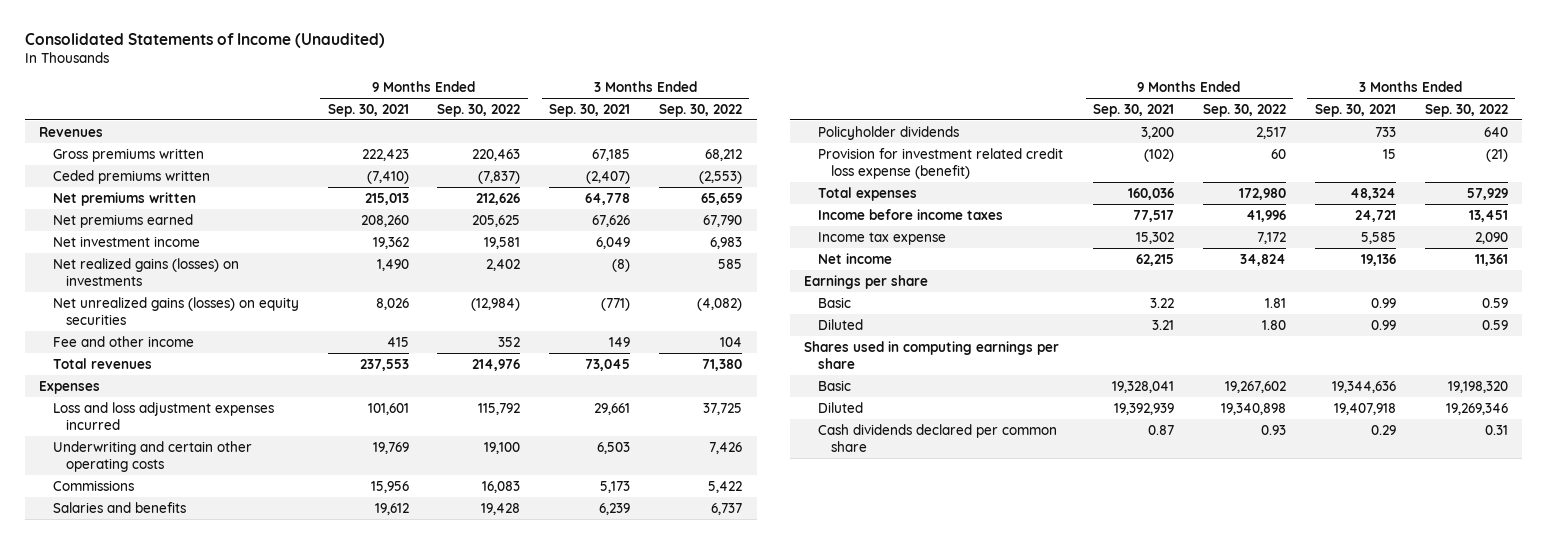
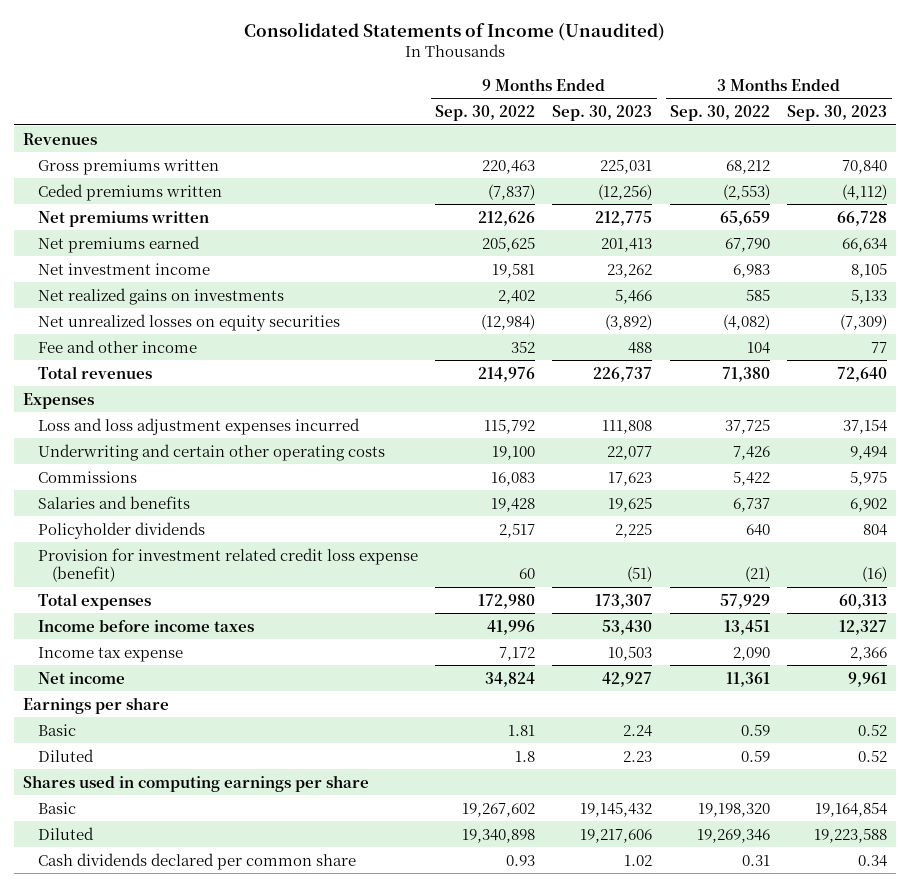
- | 9 Months Ended Sep. 30, 2021 | 9 Months Ended Sep. 30, 2022 | 3 Months Ended Sep. 30, 2021 | 3 Months Ended Sep. 30, 2022
+ | 9 Months Ended Sep. 30, 2022 | 9 Months Ended Sep. 30, 2023 | 3 Months Ended Sep. 30, 2022 | 3 Months Ended Sep. 30, 2023
- Net realized gains (losses) on investments | 1,490 | 2,402 | (8) | 585
- Net unrealized gains (losses) on equity securities | 8,026 | (12,984) | (771) | (4,082)
+ Net realized gains on investments | 2,402 | 5,466 | 585 | 5,133
+ Net unrealized losses on equity securities | (12,984) | (3,892) | (4,082) | (7,309)
- Diluted | 3.21 | 1.80 | 0.99 | 0.59
+ Diluted | 1.8 | 2.23 | 0.59 | 0.52

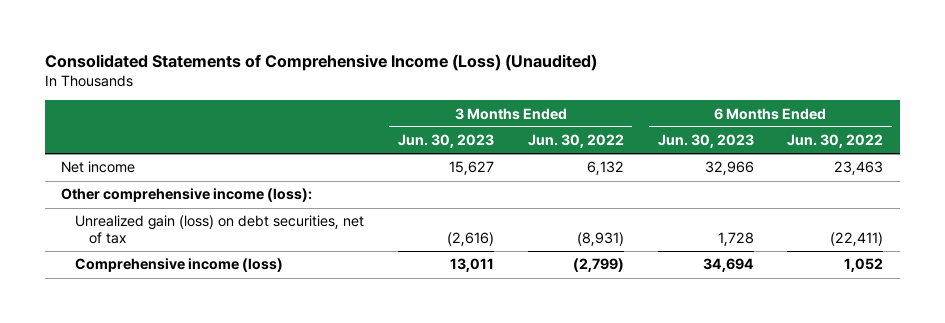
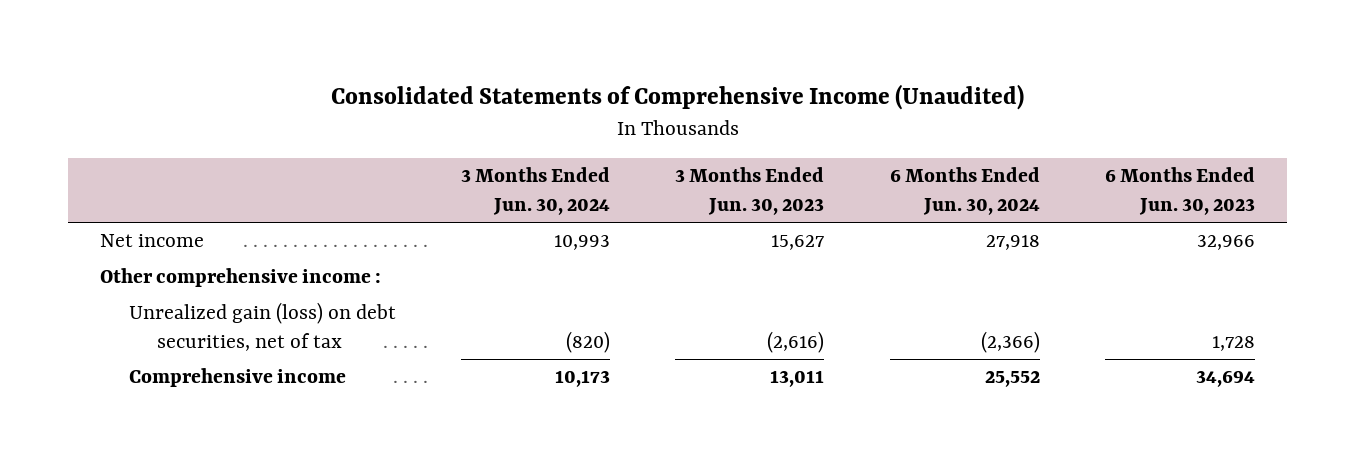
- Consolidated Statements of Comprehensive Income (Loss) (Unaudited)
+ Consolidated Statements of Comprehensive Income (Unaudited)
- | 3 Months Ended Jun. 30, 2023 | 3 Months Ended Jun. 30, 2022 | 6 Months Ended Jun. 30, 2023 | 6 Months Ended Jun. 30, 2022
+ | 3 Months Ended Jun. 30, 2024 | 3 Months Ended Jun. 30, 2023 | 6 Months Ended Jun. 30, 2024 | 6 Months Ended Jun. 30, 2023
- Other comprehensive income (loss):
+ Other comprehensive income :
- Comprehensive income (loss) | 13,011 | (2,799) | 34,694 | 1,052
+ Comprehensive income | 10,173 | 13,011 | 25,552 | 34,694

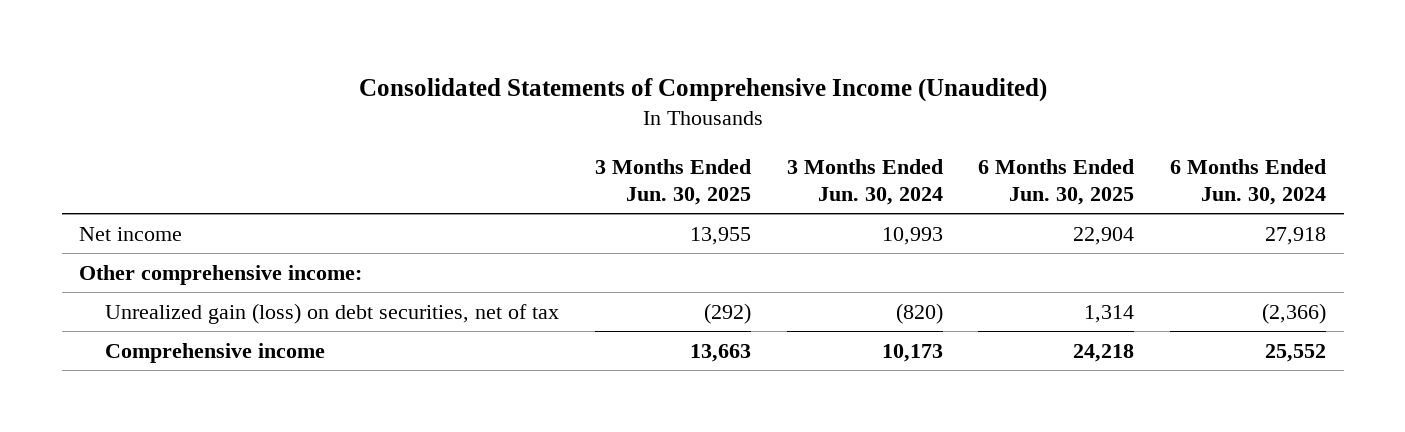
- | 3 Months Ended Jun. 30, 2024 | 3 Months Ended Jun. 30, 2023 | 6 Months Ended Jun. 30, 2024 | 6 Months Ended Jun. 30, 2023
+ | 3 Months Ended Jun. 30, 2025 | 3 Months Ended Jun. 30, 2024 | 6 Months Ended Jun. 30, 2025 | 6 Months Ended Jun. 30, 2024
- Other comprehensive income :
+ Other comprehensive income:

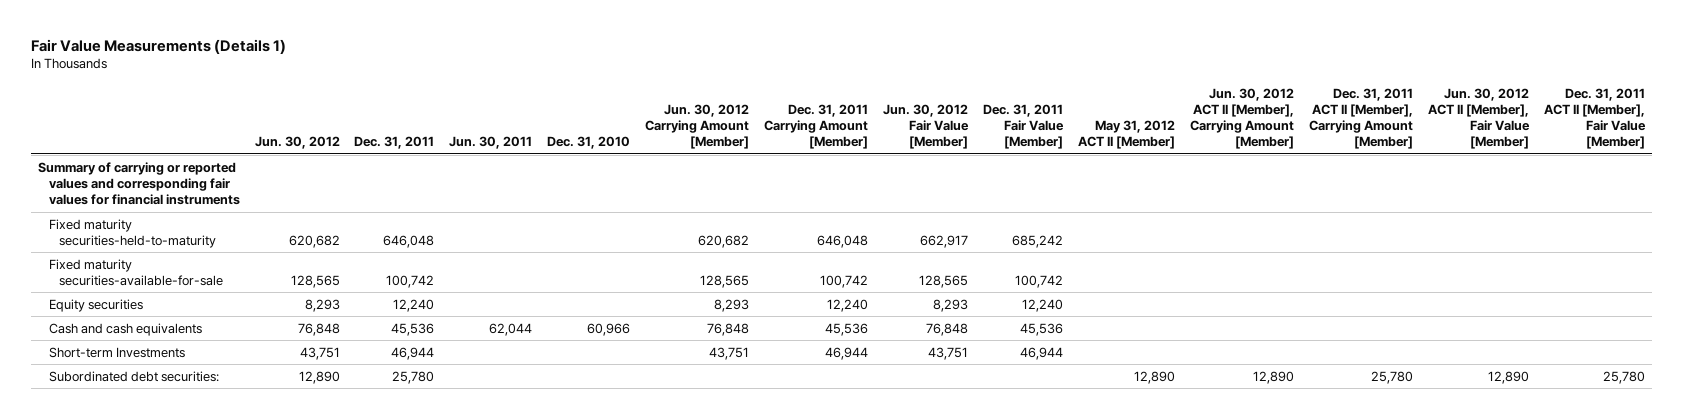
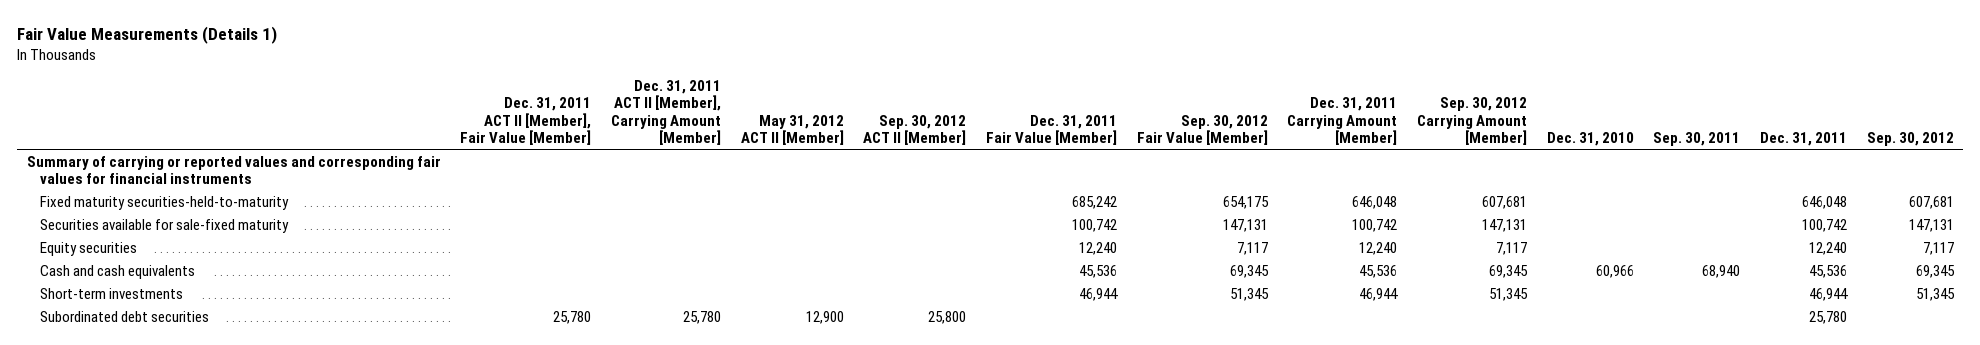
- | Jun. 30, 2012 | Dec. 31, 2011 | Jun. 30, 2011 | Dec. 31, 2010 | Jun. 30, 2012 Carrying Amount [Member] | Dec. 31, 2011 Carrying Amount [Member] | Jun. 30, 2012 Fair Value [Member] | Dec. 31, 2011 Fair Value [Member] | May 31, 2012 ACT II [Member] | Jun. 30, 2012 ACT II [Member], Carrying Amount [Member] | Dec. 31, 2011 ACT II [Member], Carrying Amount [Member] | Jun. 30, 2012 ACT II [Member], Fair Value [Member] | Dec. 31, 2011 ACT II [Member], Fair Value [Member]
+ | Dec. 31, 2011 ACT II [Member], Fair Value [Member] | Dec. 31, 2011 ACT II [Member], Carrying Amount [Member] | May 31, 2012 ACT II [Member] | Sep. 30, 2012 ACT II [Member] | Dec. 31, 2011 Fair Value [Member] | Sep. 30, 2012 Fair Value [Member] | Dec. 31, 2011 Carrying Amount [Member] | Sep. 30, 2012 Carrying Amount [Member] | Dec. 31, 2010 | Sep. 30, 2011 | Dec. 31, 2011 | Sep. 30, 2012
- Fixed maturity securities-available-for-sale | 128,565 | 100,742 | | | 128,565 | 100,742 | 128,565 | 100,742 | | | | |
+ Securities available for sale-fixed maturity | | | | | 100,742 | 147,131 | 100,742 | 147,131 | | | 100,742 | 147,131
- Short-term Investments | 43,751 | 46,944 | | | 43,751 | 46,944 | 43,751 | 46,944 | | | | |
- Subordinated debt securities: | 12,890 | 25,780 | | | | | | | 12,890 | 12,890 | 25,780 | 12,890 | 25,780
+ Short-term investments | | | | | 46,944 | 51,345 | 46,944 | 51,345 | | | 46,944 | 51,345
+ Subordinated debt securities | 25,780 | 25,780 | 12,900 | 25,800 | | | | | | | 25,780 |

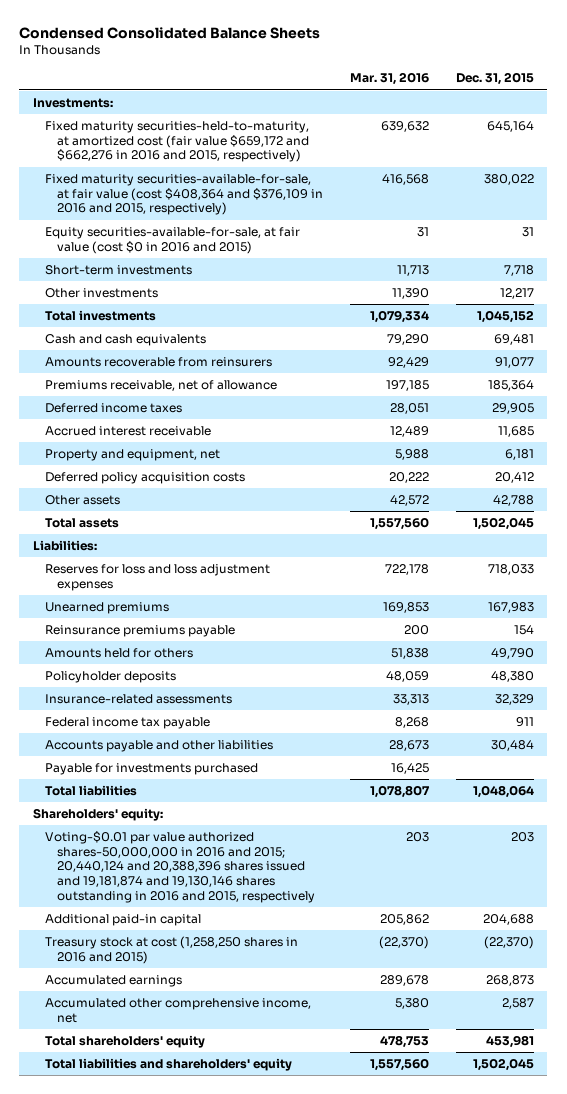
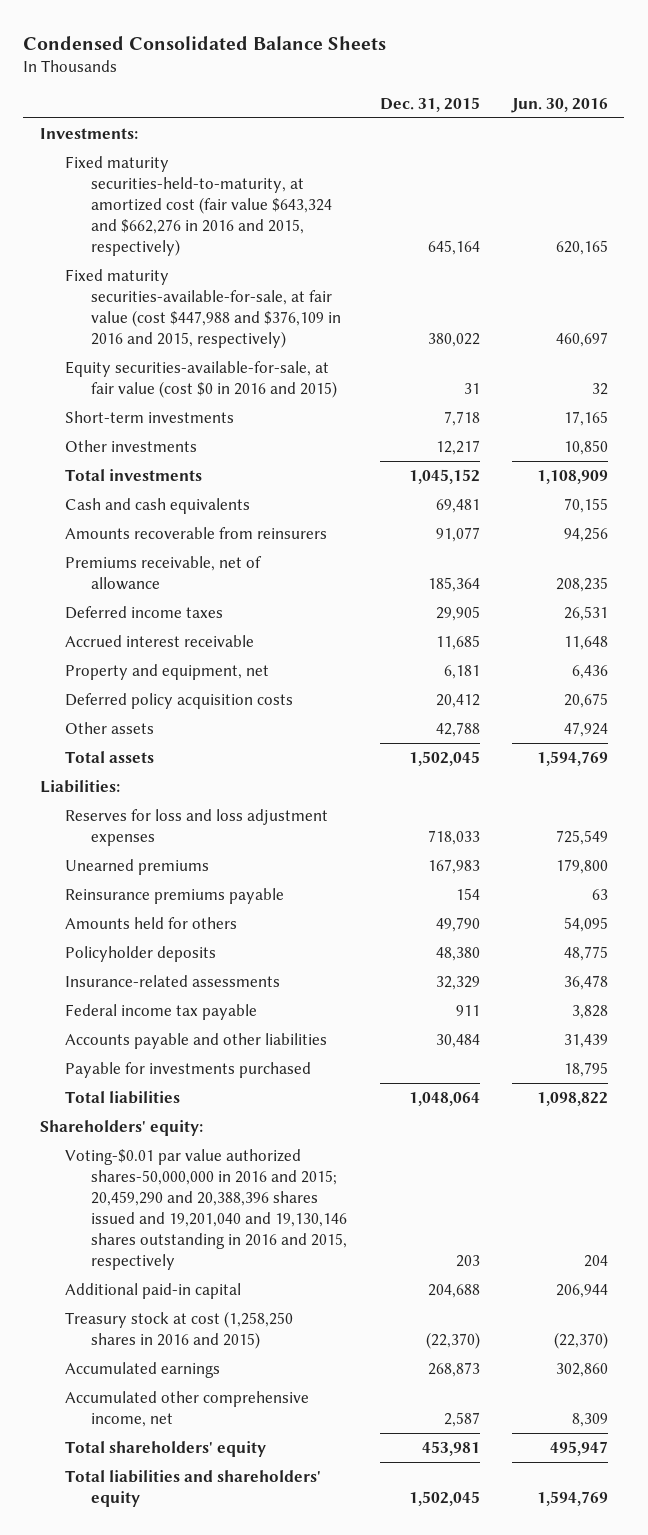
- | Mar. 31, 2016 | Dec. 31, 2015
+ | Dec. 31, 2015 | Jun. 30, 2016
- Fixed maturity securities-held-to-maturity, at amortized cost (fair value $659,172 and $662,276 in 2016 and 2015, respectively) | 639,632 | 645,164
- Fixed maturity securities-available-for-sale, at fair value (cost $408,364 and $376,109 in 2016 and 2015, respectively) | 416,568 | 380,022
+ Fixed maturity securities-held-to-maturity, at amortized cost (fair value $643,324 and $662,276 in 2016 and 2015, respectively) | 645,164 | 620,165
+ Fixed maturity securities-available-for-sale, at fair value (cost $447,988 and $376,109 in 2016 and 2015, respectively) | 380,022 | 460,697
- Voting-$0.01 par value authorized shares-50,000,000 in 2016 and 2015; 20,440,124 and 20,388,396 shares issued and 19,181,874 and 19,130,146 shares outstanding in 2016 and 2015, respectively | 203 | 203
+ Voting-$0.01 par value authorized shares-50,000,000 in 2016 and 2015; 20,459,290 and 20,388,396 shares issued and 19,201,040 and 19,130,146 shares outstanding in 2016 and 2015, respectively | 203 | 204

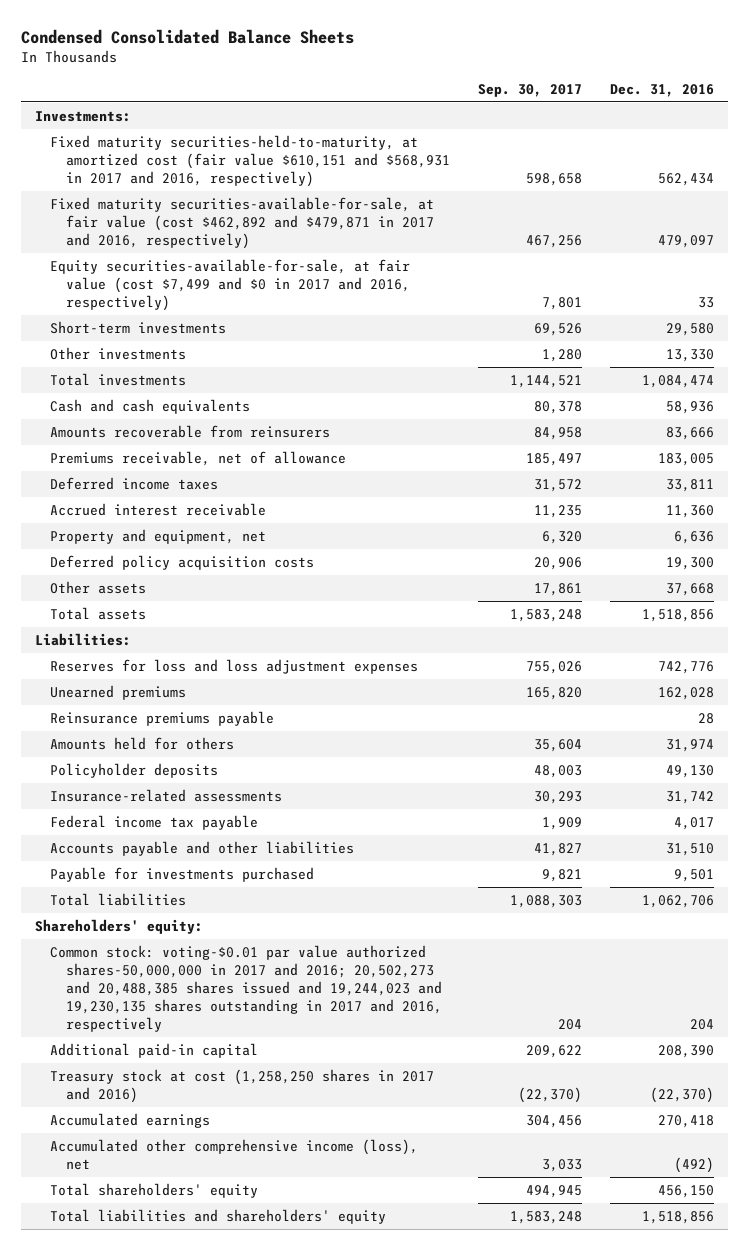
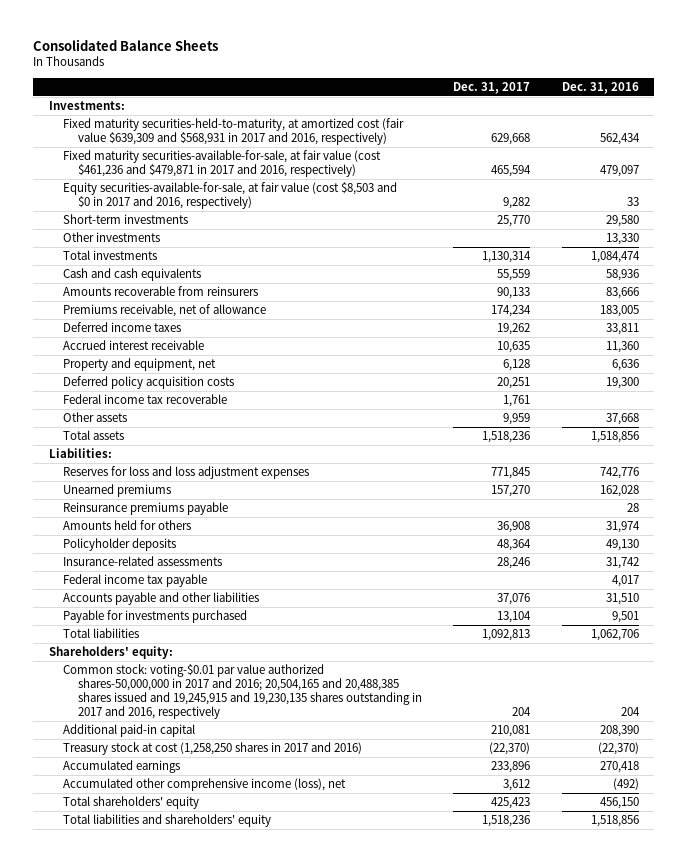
- Condensed Consolidated Balance Sheets
+ Consolidated Balance Sheets
- | Sep. 30, 2017 | Dec. 31, 2016
+ | Dec. 31, 2017 | Dec. 31, 2016
- Fixed maturity securities-held-to-maturity, at amortized cost (fair value $610,151 and $568,931 in 2017 and 2016, respectively) | 598,658 | 562,434
- Fixed maturity securities-available-for-sale, at fair value (cost $462,892 and $479,871 in 2017 and 2016, respectively) | 467,256 | 479,097
- Equity securities-available-for-sale, at fair value (cost $7,499 and $0 in 2017 and 2016, respectively) | 7,801 | 33
+ Fixed maturity securities-held-to-maturity, at amortized cost (fair value $639,309 and $568,931 in 2017 and 2016, respectively) | 629,668 | 562,434
+ Fixed maturity securities-available-for-sale, at fair value (cost $461,236 and $479,871 in 2017 and 2016, respectively) | 465,594 | 479,097
+ Equity securities-available-for-sale, at fair value (cost $8,503 and $0 in 2017 and 2016, respectively) | 9,282 | 33
+ Federal income tax recoverable | 1,761 |
- Common stock: voting-$0.01 par value authorized shares-50,000,000 in 2017 and 2016; 20,502,273 and 20,488,385 shares issued and 19,244,023 and 19,230,135 shares outstanding in 2017 and 2016, respectively | 204 | 204
+ Common stock: voting-$0.01 par value authorized shares-50,000,000 in 2017 and 2016; 20,504,165 and 20,488,385 shares issued and 19,245,915 and 19,230,135 shares outstanding in 2017 and 2016, respectively | 204 | 204

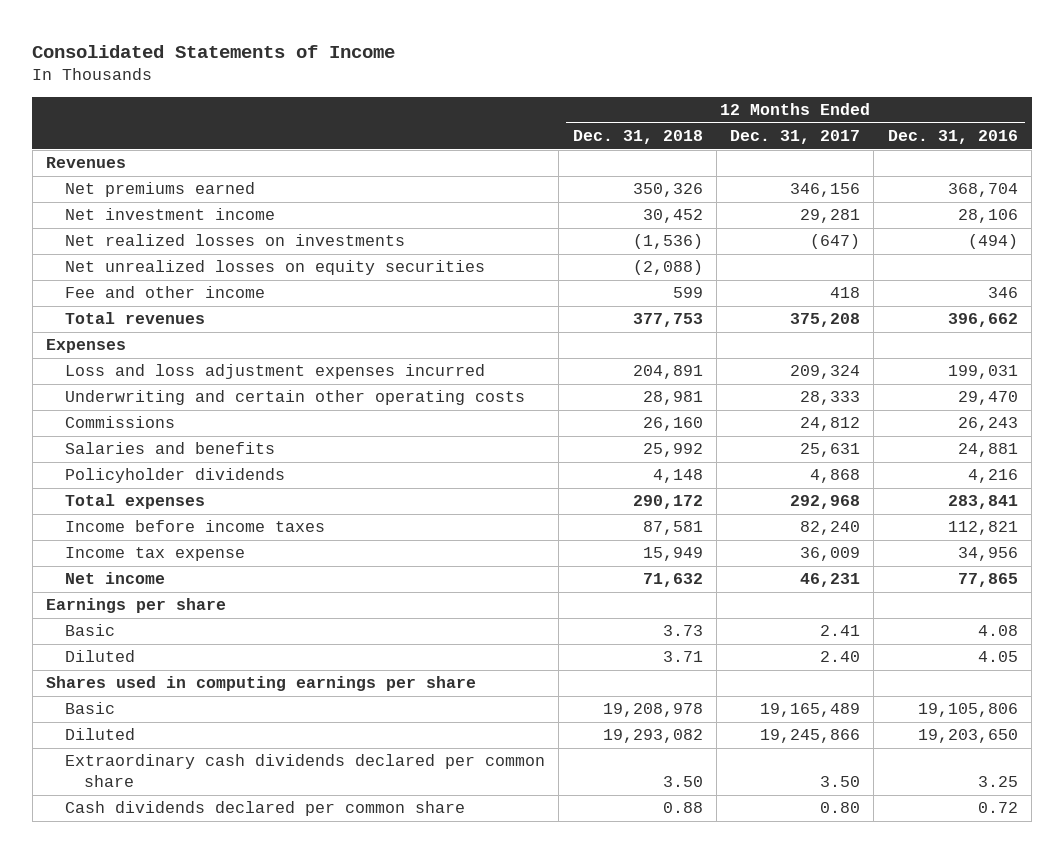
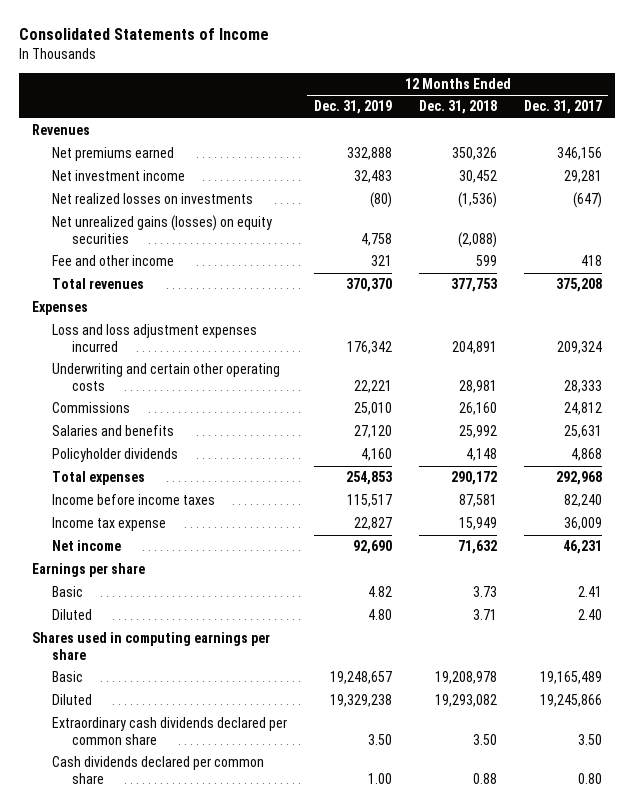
- | 12 Months Ended Dec. 31, 2018 | 12 Months Ended Dec. 31, 2017 | 12 Months Ended Dec. 31, 2016
+ | 12 Months Ended Dec. 31, 2019 | 12 Months Ended Dec. 31, 2018 | 12 Months Ended Dec. 31, 2017
- Net unrealized losses on equity securities | (2,088) | |
+ Net unrealized gains (losses) on equity securities | 4,758 | (2,088) |

